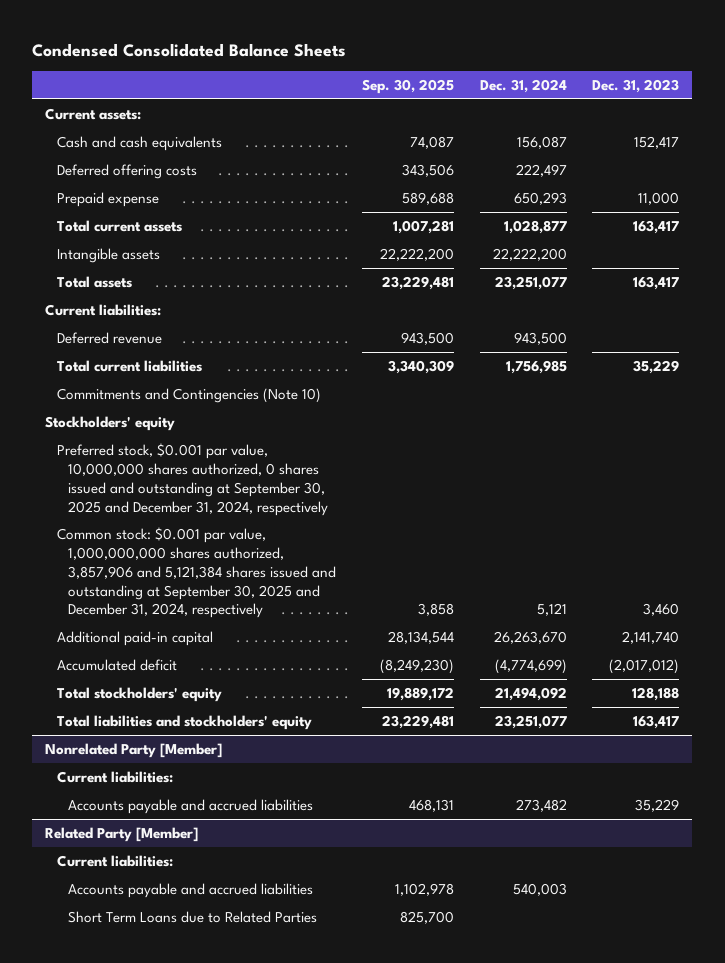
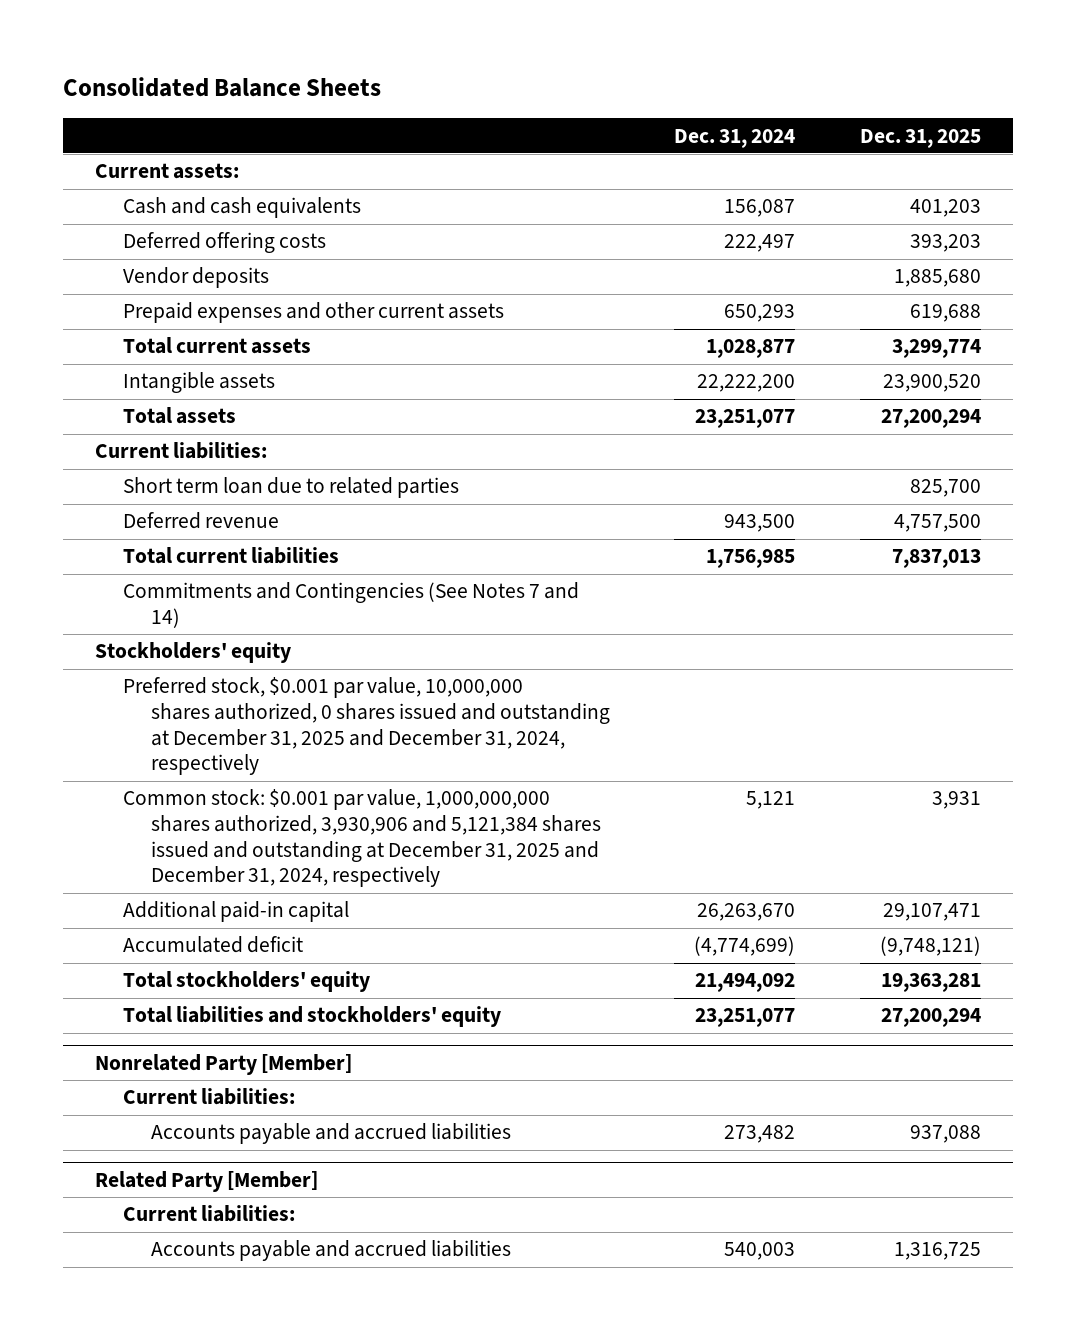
- Condensed Consolidated Balance Sheets
+ Consolidated Balance Sheets
- | Sep. 30, 2025 | Dec. 31, 2024 | Dec. 31, 2023
+ | Dec. 31, 2024 | Dec. 31, 2025
- Prepaid expense | 589,688 | 650,293 | 11,000
+ Vendor deposits | | 1,885,680
+ Prepaid expenses and other current assets | 650,293 | 619,688
+ Short term loan due to related parties | | 825,700
- Commitments and Contingencies (Note 10)
+ Commitments and Contingencies (See Notes 7 and 14)
- Preferred stock, $0.001 par value, 10,000,000 shares authorized, 0 shares issued and outstanding at September 30, 2025 and December 31, 2024, respectively
- Common stock: $0.001 par value, 1,000,000,000 shares authorized, 3,857,906 and 5,121,384 shares issued and outstanding at September 30, 2025 and December 31, 2024, respectively | 3,858 | 5,121 | 3,460
+ Preferred stock, $0.001 par value, 10,000,000 shares authorized, 0 shares issued and outstanding at December 31, 2025 and December 31, 2024, respectively
+ Common stock: $0.001 par value, 1,000,000,000 shares authorized, 3,930,906 and 5,121,384 shares issued and outstanding at December 31, 2025 and December 31, 2024, respectively | 5,121 | 3,931
@ Related Party [Member]
- Short Term Loans due to Related Parties | 825,700 | |

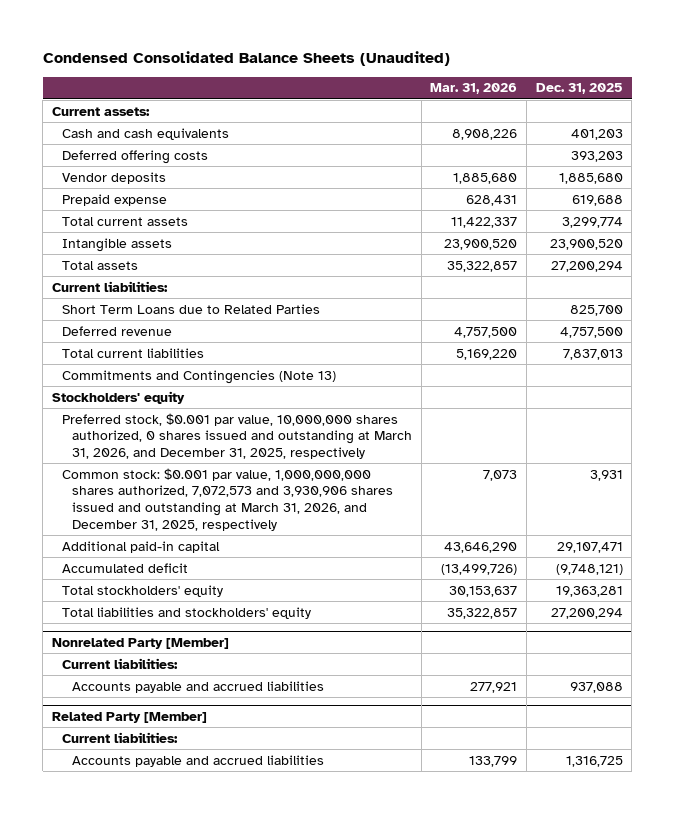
- Consolidated Balance Sheets
+ Condensed Consolidated Balance Sheets (Unaudited)
- | Dec. 31, 2024 | Dec. 31, 2025
+ | Mar. 31, 2026 | Dec. 31, 2025
- Prepaid expenses and other current assets | 650,293 | 619,688
+ Prepaid expense | 628,431 | 619,688
- Short term loan due to related parties | | 825,700
+ Short Term Loans due to Related Parties | | 825,700
- Commitments and Contingencies (See Notes 7 and 14)
+ Commitments and Contingencies (Note 13)
- Preferred stock, $0.001 par value, 10,000,000 shares authorized, 0 shares issued and outstanding at December 31, 2025 and December 31, 2024, respectively
- Common stock: $0.001 par value, 1,000,000,000 shares authorized, 3,930,906 and 5,121,384 shares issued and outstanding at December 31, 2025 and December 31, 2024, respectively | 5,121 | 3,931
+ Preferred stock, $0.001 par value, 10,000,000 shares authorized, 0 shares issued and outstanding at March 31, 2026, and December 31, 2025, respectively
+ Common stock: $0.001 par value, 1,000,000,000 shares authorized, 7,072,573 and 3,930,906 shares issued and outstanding at March 31, 2026, and December 31, 2025, respectively | 7,073 | 3,931

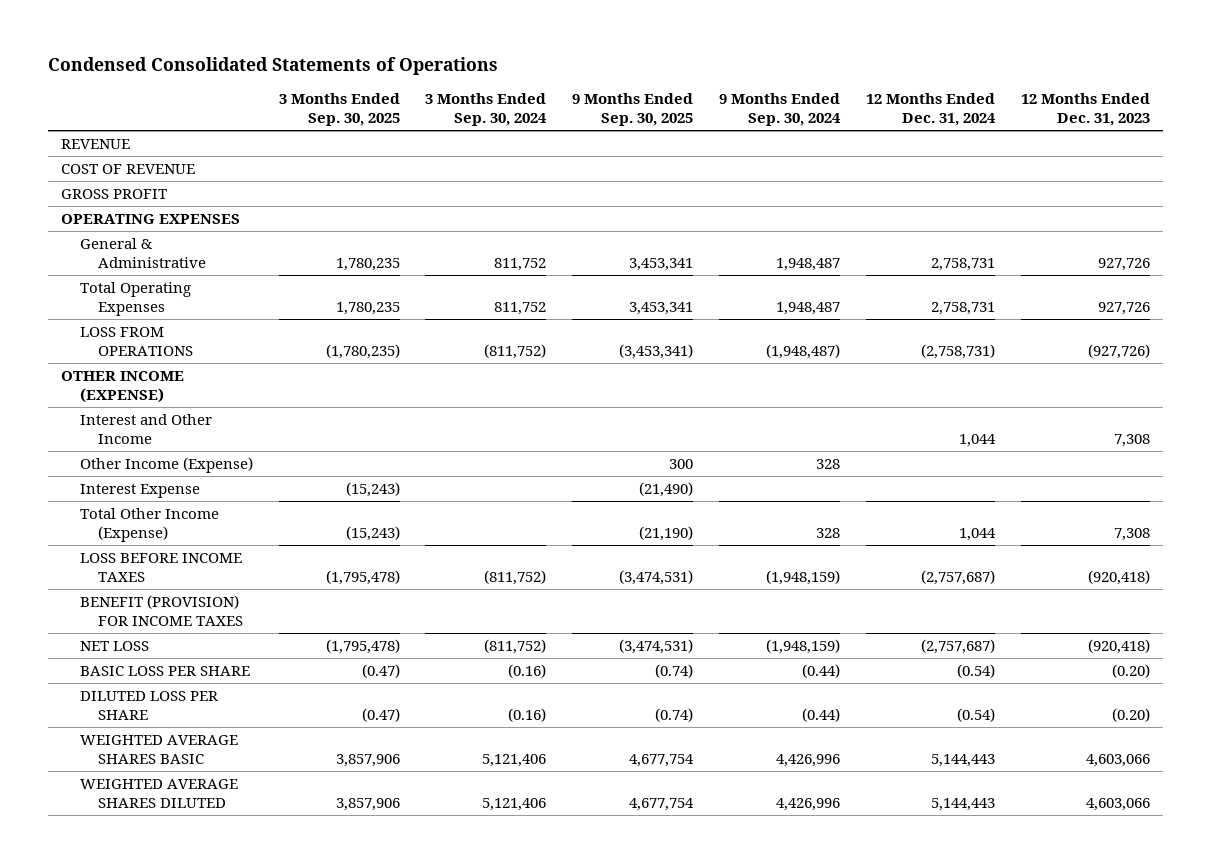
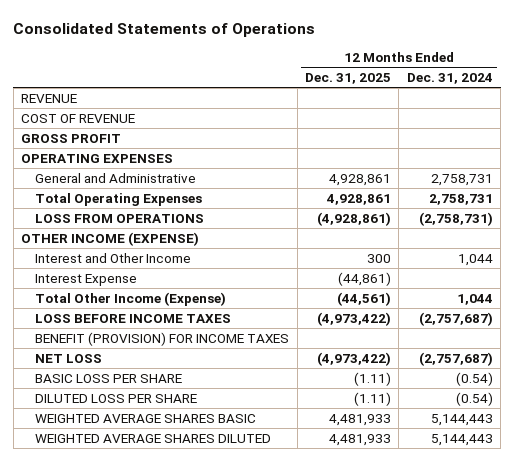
- Condensed Consolidated Statements of Operations
+ Consolidated Statements of Operations
- | 3 Months Ended Sep. 30, 2025 | 3 Months Ended Sep. 30, 2024 | 9 Months Ended Sep. 30, 2025 | 9 Months Ended Sep. 30, 2024 | 12 Months Ended Dec. 31, 2024 | 12 Months Ended Dec. 31, 2023
+ | 12 Months Ended Dec. 31, 2025 | 12 Months Ended Dec. 31, 2024
- General & Administrative | 1,780,235 | 811,752 | 3,453,341 | 1,948,487 | 2,758,731 | 927,726
+ General and Administrative | 4,928,861 | 2,758,731
- Other Income (Expense) | | | 300 | 328 | |

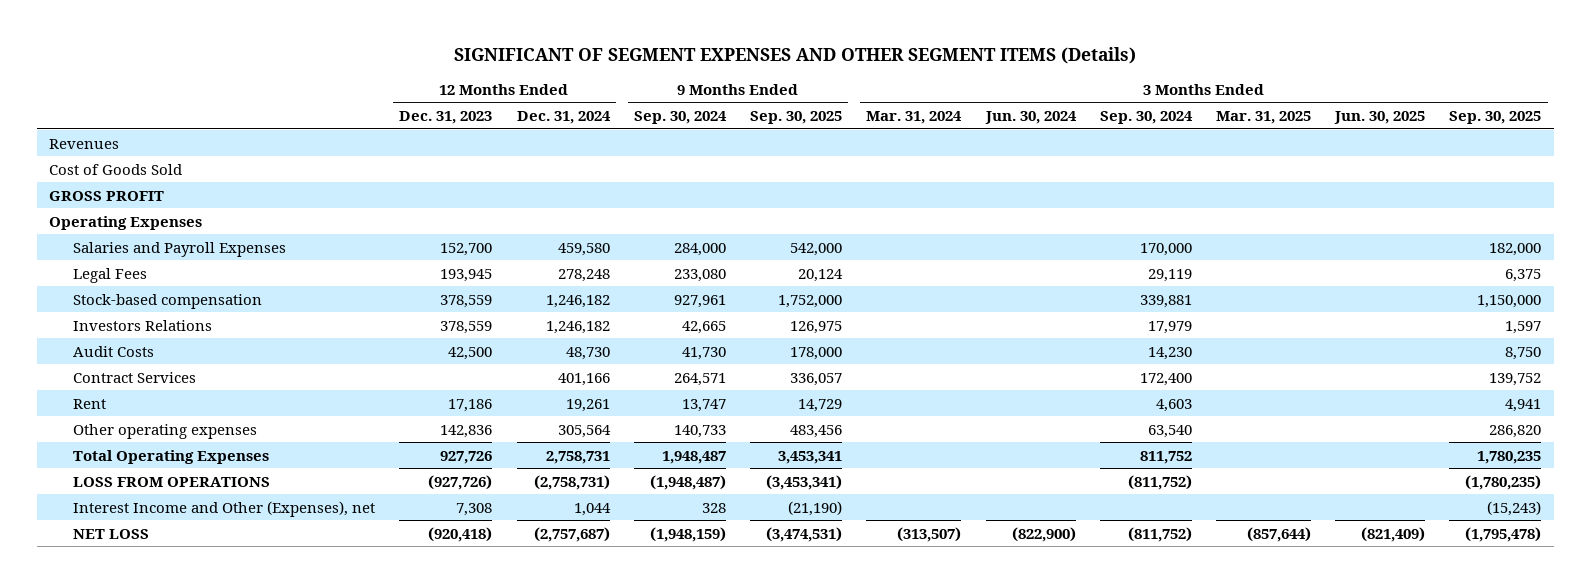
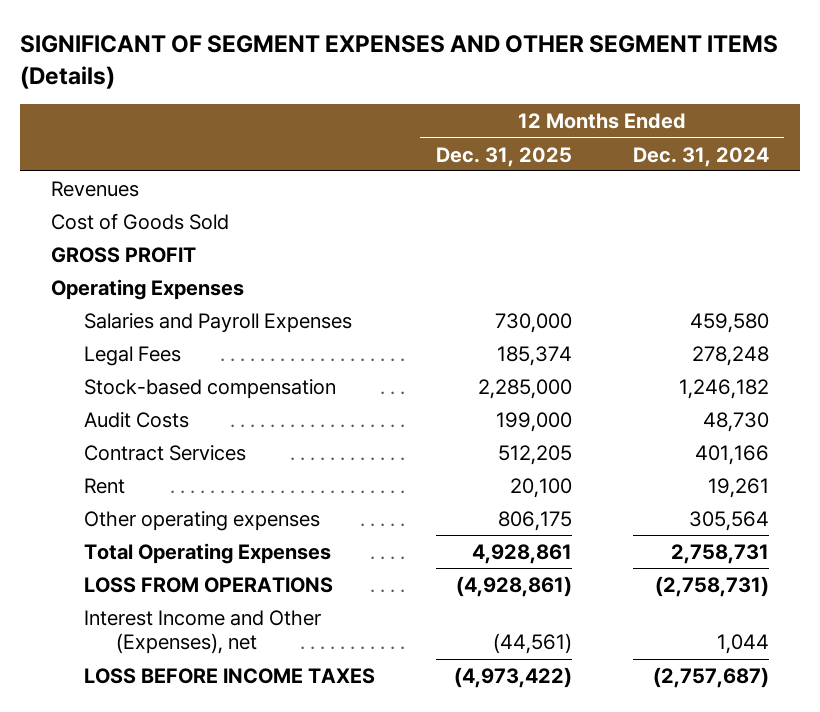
- | 12 Months Ended Dec. 31, 2023 | 12 Months Ended Dec. 31, 2024 | 9 Months Ended Sep. 30, 2024 | 9 Months Ended Sep. 30, 2025 | 3 Months Ended Mar. 31, 2024 | 3 Months Ended Jun. 30, 2024 | 3 Months Ended Sep. 30, 2024 | 3 Months Ended Mar. 31, 2025 | 3 Months Ended Jun. 30, 2025 | 3 Months Ended Sep. 30, 2025
+ | 12 Months Ended Dec. 31, 2025 | 12 Months Ended Dec. 31, 2024
- Investors Relations | 378,559 | 1,246,182 | 42,665 | 126,975 | | | 17,979 | | | 1,597
- NET LOSS | (920,418) | (2,757,687) | (1,948,159) | (3,474,531) | (313,507) | (822,900) | (811,752) | (857,644) | (821,409) | (1,795,478)
+ LOSS BEFORE INCOME TAXES | (4,973,422) | (2,757,687)

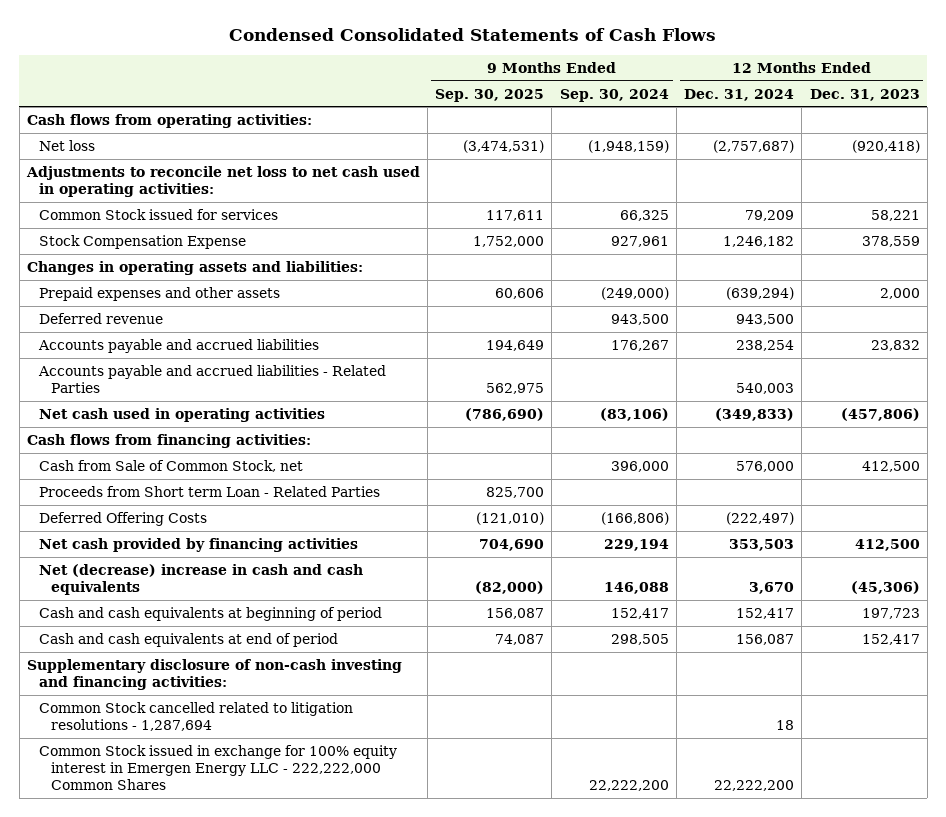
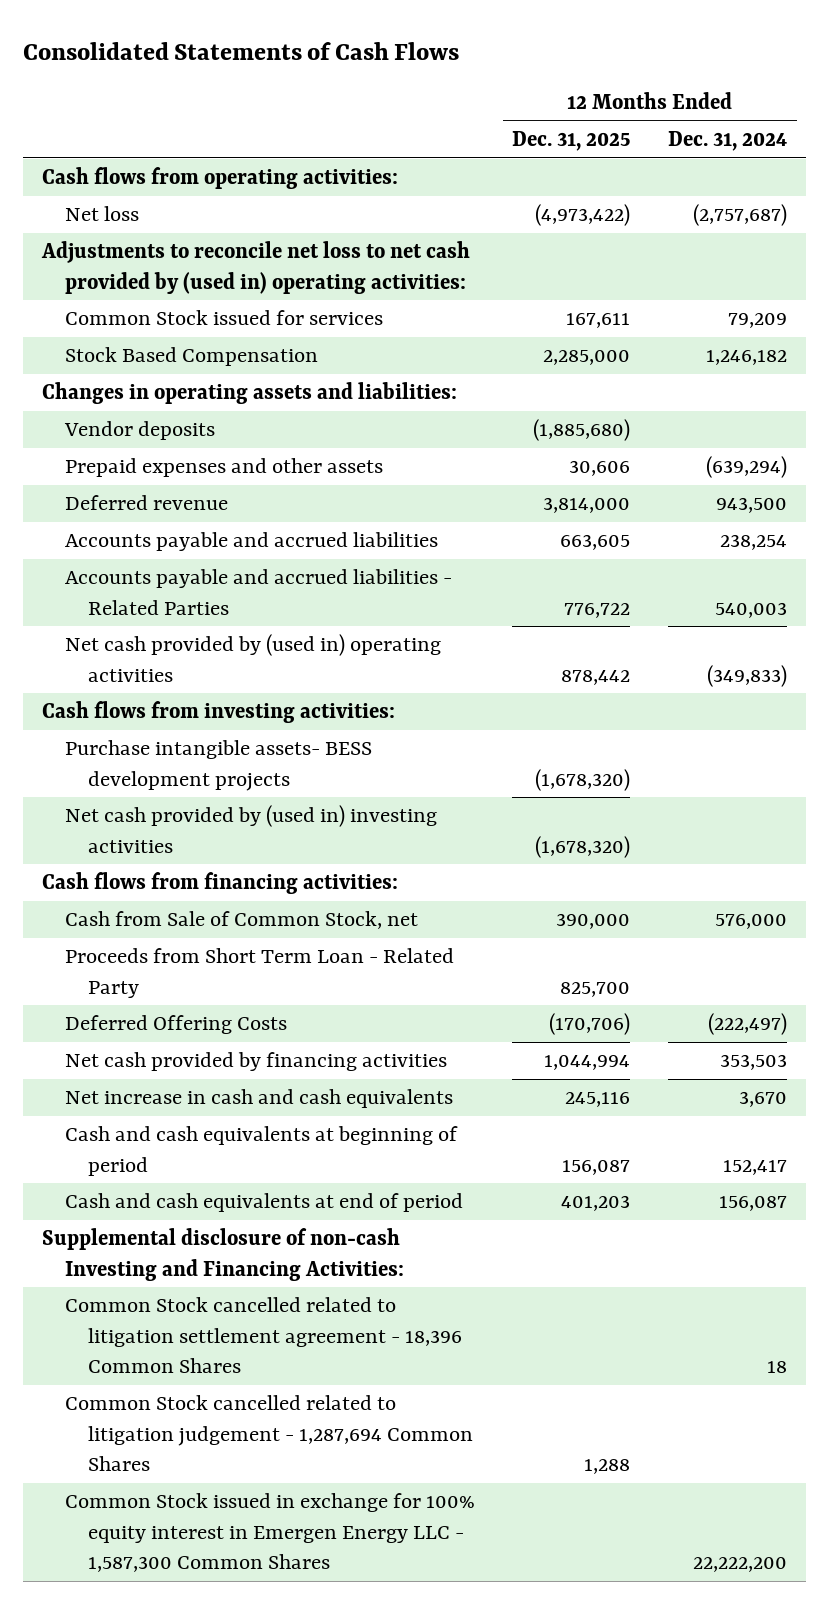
- Condensed Consolidated Statements of Cash Flows
+ Consolidated Statements of Cash Flows
- | 9 Months Ended Sep. 30, 2025 | 9 Months Ended Sep. 30, 2024 | 12 Months Ended Dec. 31, 2024 | 12 Months Ended Dec. 31, 2023
+ | 12 Months Ended Dec. 31, 2025 | 12 Months Ended Dec. 31, 2024
- Adjustments to reconcile net loss to net cash used in operating activities:
+ Adjustments to reconcile net loss to net cash provided by (used in) operating activities:
- Stock Compensation Expense | 1,752,000 | 927,961 | 1,246,182 | 378,559
+ Stock Based Compensation | 2,285,000 | 1,246,182
+ Vendor deposits | (1,885,680) |
- Net cash used in operating activities | (786,690) | (83,106) | (349,833) | (457,806)
+ Net cash provided by (used in) operating activities | 878,442 | (349,833)
+ Cash flows from investing activities:
+ Purchase intangible assets- BESS development projects | (1,678,320) |
+ Net cash provided by (used in) investing activities | (1,678,320) |
- Proceeds from Short term Loan - Related Parties | 825,700 | | |
+ Proceeds from Short Term Loan - Related Party | 825,700 |
- Net (decrease) increase in cash and cash equivalents | (82,000) | 146,088 | 3,670 | (45,306)
+ Net increase in cash and cash equivalents | 245,116 | 3,670
- Supplementary disclosure of non-cash investing and financing activities:
- Common Stock cancelled related to litigation resolutions - 1,287,694 | | | 18 |
- Common Stock issued in exchange for 100% equity interest in Emergen Energy LLC - 222,222,000 Common Shares | | 22,222,200 | 22,222,200 |
+ Supplemental disclosure of non-cash Investing and Financing Activities:
+ Common Stock cancelled related to litigation settlement agreement - 18,396 Common Shares | | 18
+ Common Stock cancelled related to litigation judgement - 1,287,694 Common Shares | 1,288 |
+ Common Stock issued in exchange for 100% equity interest in Emergen Energy LLC - 1,587,300 Common Shares | | 22,222,200

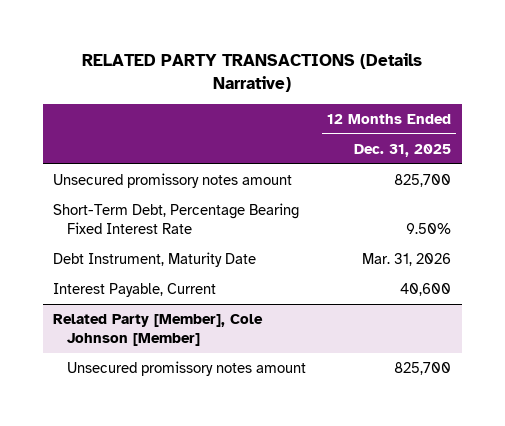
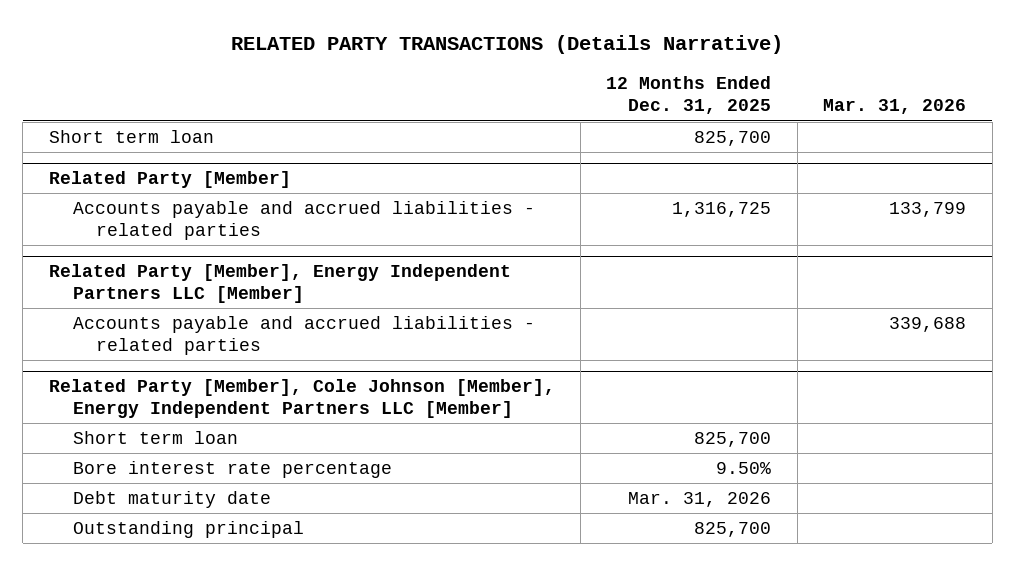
- | 12 Months Ended Dec. 31, 2025
+ | 12 Months Ended Dec. 31, 2025 | Mar. 31, 2026
- Unsecured promissory notes amount | 825,700
- Short-Term Debt, Percentage Bearing Fixed Interest Rate | 9.50%
- Debt Instrument, Maturity Date | Mar. 31, 2026
- Interest Payable, Current | 40,600
- Related Party [Member], Cole Johnson [Member]
- Unsecured promissory notes amount | 825,700
+ Short term loan | 825,700 |
+ Related Party [Member]
+ Accounts payable and accrued liabilities - related parties | 1,316,725 | 133,799
+ Related Party [Member], Energy Independent Partners LLC [Member]
+ Accounts payable and accrued liabilities - related parties | | 339,688
+ Related Party [Member], Cole Johnson [Member], Energy Independent Partners LLC [Member]
+ Short term loan | 825,700 |
+ Bore interest rate percentage | 9.50% |
+ Debt maturity date | Mar. 31, 2026 |
+ Outstanding principal | 825,700 |

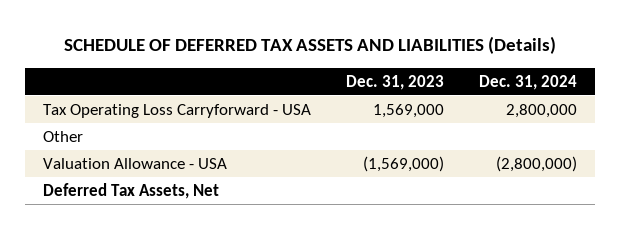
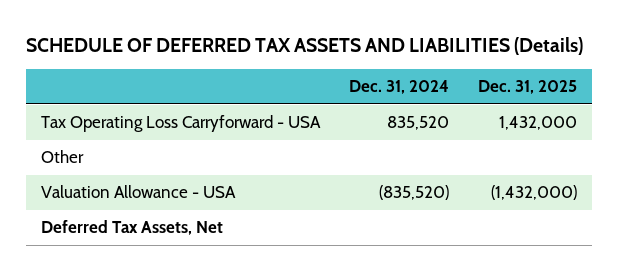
- | Dec. 31, 2023 | Dec. 31, 2024
+ | Dec. 31, 2024 | Dec. 31, 2025
- Tax Operating Loss Carryforward - USA | 1,569,000 | 2,800,000
+ Tax Operating Loss Carryforward - USA | 835,520 | 1,432,000
- Valuation Allowance - USA | (1,569,000) | (2,800,000)
+ Valuation Allowance - USA | (835,520) | (1,432,000)

